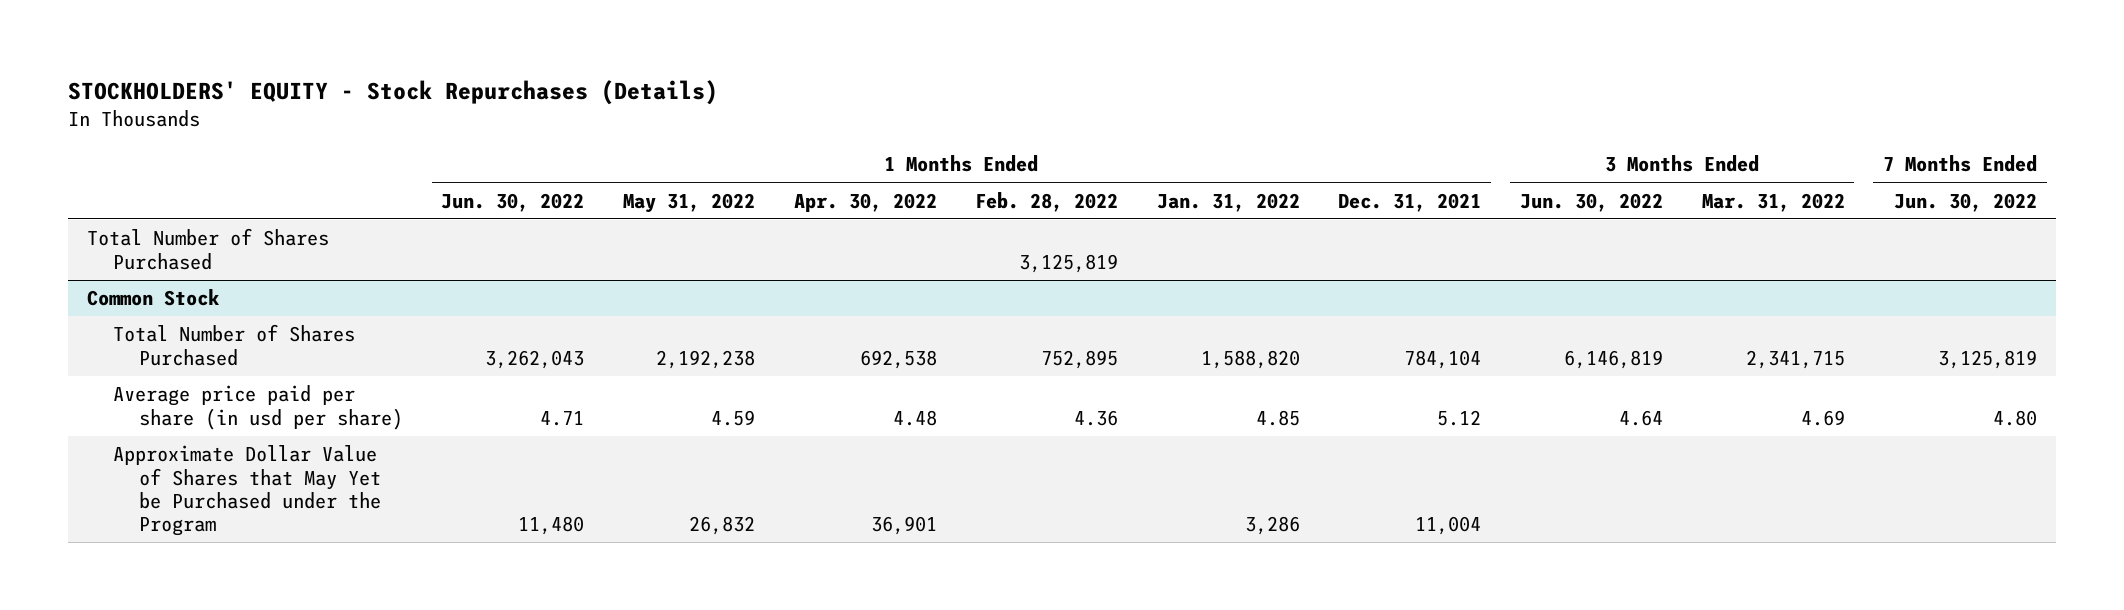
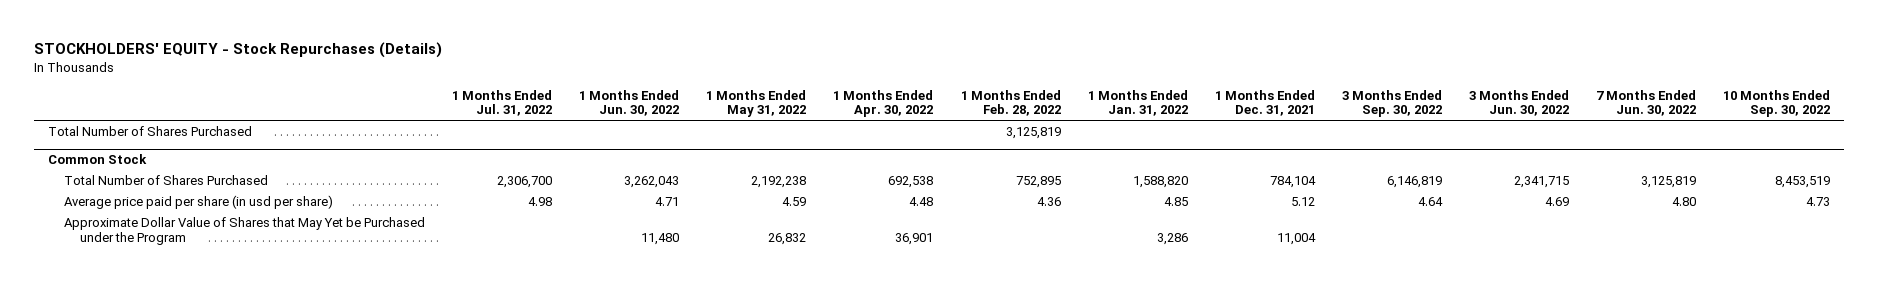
- | 1 Months Ended Jun. 30, 2022 | 1 Months Ended May 31, 2022 | 1 Months Ended Apr. 30, 2022 | 1 Months Ended Feb. 28, 2022 | 1 Months Ended Jan. 31, 2022 | 1 Months Ended Dec. 31, 2021 | 3 Months Ended Jun. 30, 2022 | 3 Months Ended Mar. 31, 2022 | 7 Months Ended Jun. 30, 2022
+ | 1 Months Ended Jul. 31, 2022 | 1 Months Ended Jun. 30, 2022 | 1 Months Ended May 31, 2022 | 1 Months Ended Apr. 30, 2022 | 1 Months Ended Feb. 28, 2022 | 1 Months Ended Jan. 31, 2022 | 1 Months Ended Dec. 31, 2021 | 3 Months Ended Sep. 30, 2022 | 3 Months Ended Jun. 30, 2022 | 7 Months Ended Jun. 30, 2022 | 10 Months Ended Sep. 30, 2022
@ Common Stock
- Total Number of Shares Purchased | 3,262,043 | 2,192,238 | 692,538 | 752,895 | 1,588,820 | 784,104 | 6,146,819 | 2,341,715 | 3,125,819
- Average price paid per share (in usd per share) | 4.71 | 4.59 | 4.48 | 4.36 | 4.85 | 5.12 | 4.64 | 4.69 | 4.80
+ Total Number of Shares Purchased | 2,306,700 | 3,262,043 | 2,192,238 | 692,538 | 752,895 | 1,588,820 | 784,104 | 6,146,819 | 2,341,715 | 3,125,819 | 8,453,519
+ Average price paid per share (in usd per share) | 4.98 | 4.71 | 4.59 | 4.48 | 4.36 | 4.85 | 5.12 | 4.64 | 4.69 | 4.80 | 4.73

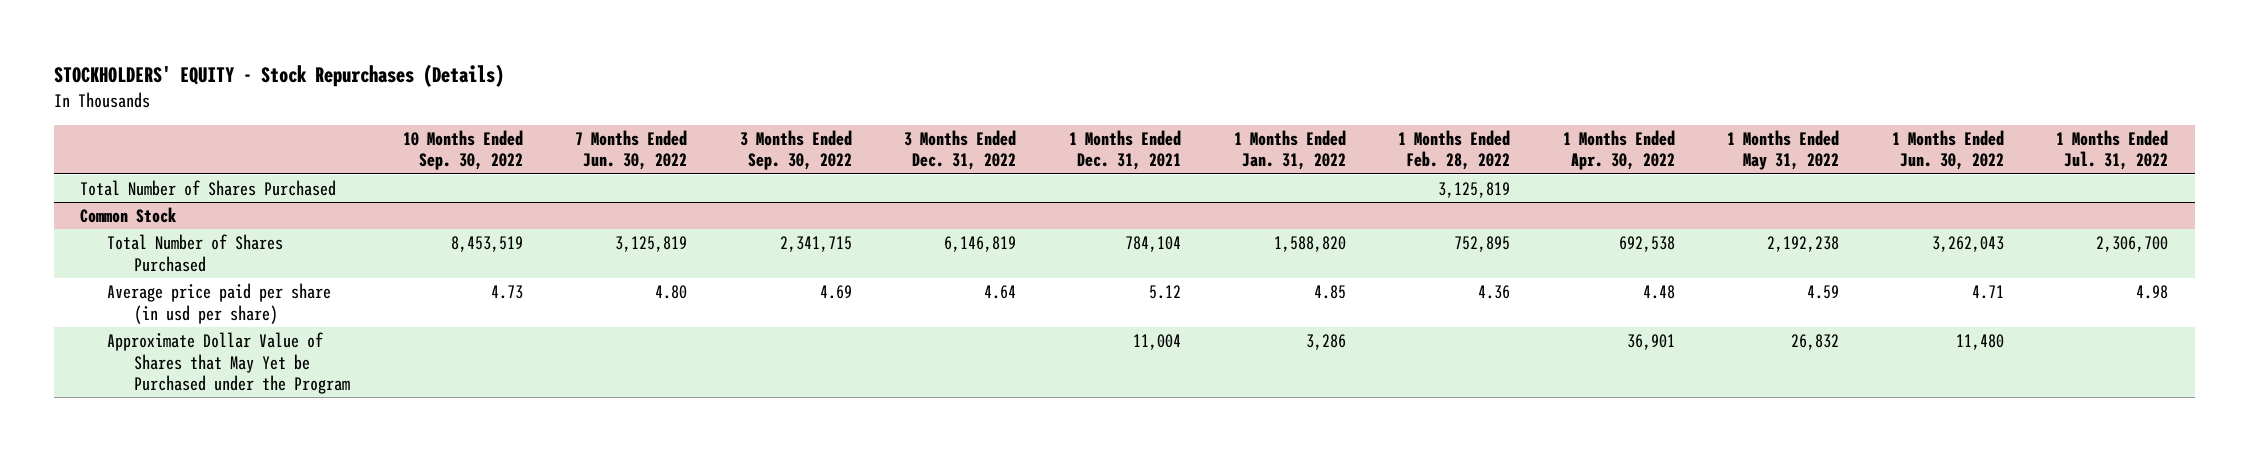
- | 1 Months Ended Jul. 31, 2022 | 1 Months Ended Jun. 30, 2022 | 1 Months Ended May 31, 2022 | 1 Months Ended Apr. 30, 2022 | 1 Months Ended Feb. 28, 2022 | 1 Months Ended Jan. 31, 2022 | 1 Months Ended Dec. 31, 2021 | 3 Months Ended Sep. 30, 2022 | 3 Months Ended Jun. 30, 2022 | 7 Months Ended Jun. 30, 2022 | 10 Months Ended Sep. 30, 2022
+ | 10 Months Ended Sep. 30, 2022 | 7 Months Ended Jun. 30, 2022 | 3 Months Ended Sep. 30, 2022 | 3 Months Ended Dec. 31, 2022 | 1 Months Ended Dec. 31, 2021 | 1 Months Ended Jan. 31, 2022 | 1 Months Ended Feb. 28, 2022 | 1 Months Ended Apr. 30, 2022 | 1 Months Ended May 31, 2022 | 1 Months Ended Jun. 30, 2022 | 1 Months Ended Jul. 31, 2022
@ Common Stock
- Total Number of Shares Purchased | 2,306,700 | 3,262,043 | 2,192,238 | 692,538 | 752,895 | 1,588,820 | 784,104 | 6,146,819 | 2,341,715 | 3,125,819 | 8,453,519
- Average price paid per share (in usd per share) | 4.98 | 4.71 | 4.59 | 4.48 | 4.36 | 4.85 | 5.12 | 4.64 | 4.69 | 4.80 | 4.73
+ Total Number of Shares Purchased | 8,453,519 | 3,125,819 | 2,341,715 | 6,146,819 | 784,104 | 1,588,820 | 752,895 | 692,538 | 2,192,238 | 3,262,043 | 2,306,700
+ Average price paid per share (in usd per share) | 4.73 | 4.80 | 4.69 | 4.64 | 5.12 | 4.85 | 4.36 | 4.48 | 4.59 | 4.71 | 4.98

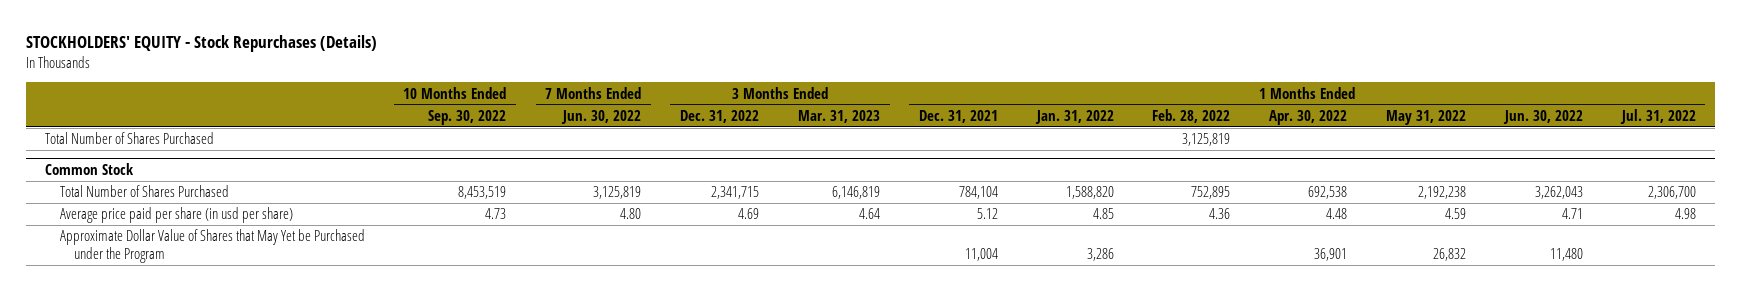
- | 10 Months Ended Sep. 30, 2022 | 7 Months Ended Jun. 30, 2022 | 3 Months Ended Sep. 30, 2022 | 3 Months Ended Dec. 31, 2022 | 1 Months Ended Dec. 31, 2021 | 1 Months Ended Jan. 31, 2022 | 1 Months Ended Feb. 28, 2022 | 1 Months Ended Apr. 30, 2022 | 1 Months Ended May 31, 2022 | 1 Months Ended Jun. 30, 2022 | 1 Months Ended Jul. 31, 2022
+ | 10 Months Ended Sep. 30, 2022 | 7 Months Ended Jun. 30, 2022 | 3 Months Ended Dec. 31, 2022 | 3 Months Ended Mar. 31, 2023 | 1 Months Ended Dec. 31, 2021 | 1 Months Ended Jan. 31, 2022 | 1 Months Ended Feb. 28, 2022 | 1 Months Ended Apr. 30, 2022 | 1 Months Ended May 31, 2022 | 1 Months Ended Jun. 30, 2022 | 1 Months Ended Jul. 31, 2022
@ Common Stock
- Total Number of Shares Purchased | 8,453,519 | 3,125,819 | 2,341,715 | 6,146,819 | 784,104 | 1,588,820 | 752,895 | 692,538 | 2,192,238 | 3,262,043 | 2,306,700
- Average price paid per share (in usd per share) | 4.73 | 4.80 | 4.69 | 4.64 | 5.12 | 4.85 | 4.36 | 4.48 | 4.59 | 4.71 | 4.98
+ Total Number of Shares Purchased | 8,453,519 | 3,125,819 | 2,341,715 | 6,146,819 | 784,104 | 1,588,820 | 752,895 | 692,538 | 2,192,238 | 3,262,043 | 2,306,700
+ Average price paid per share (in usd per share) | 4.73 | 4.80 | 4.69 | 4.64 | 5.12 | 4.85 | 4.36 | 4.48 | 4.59 | 4.71 | 4.98

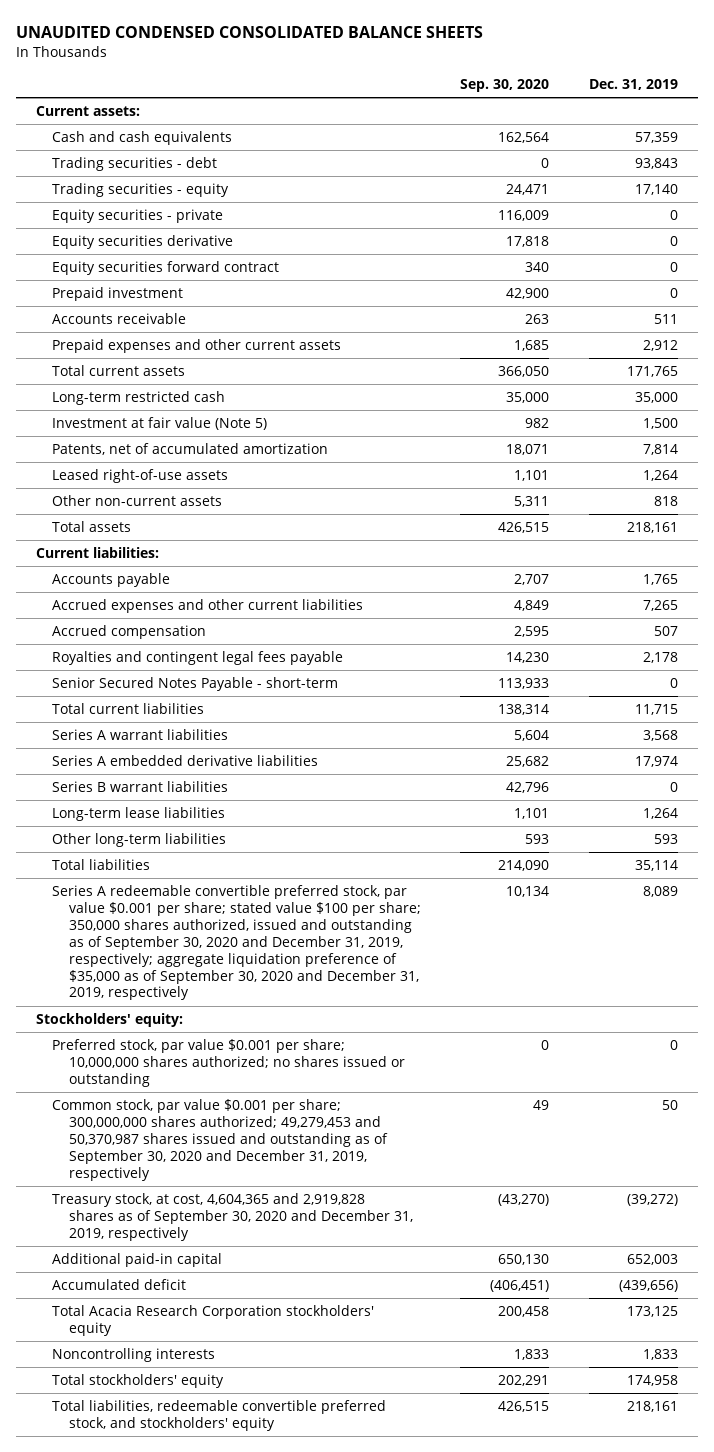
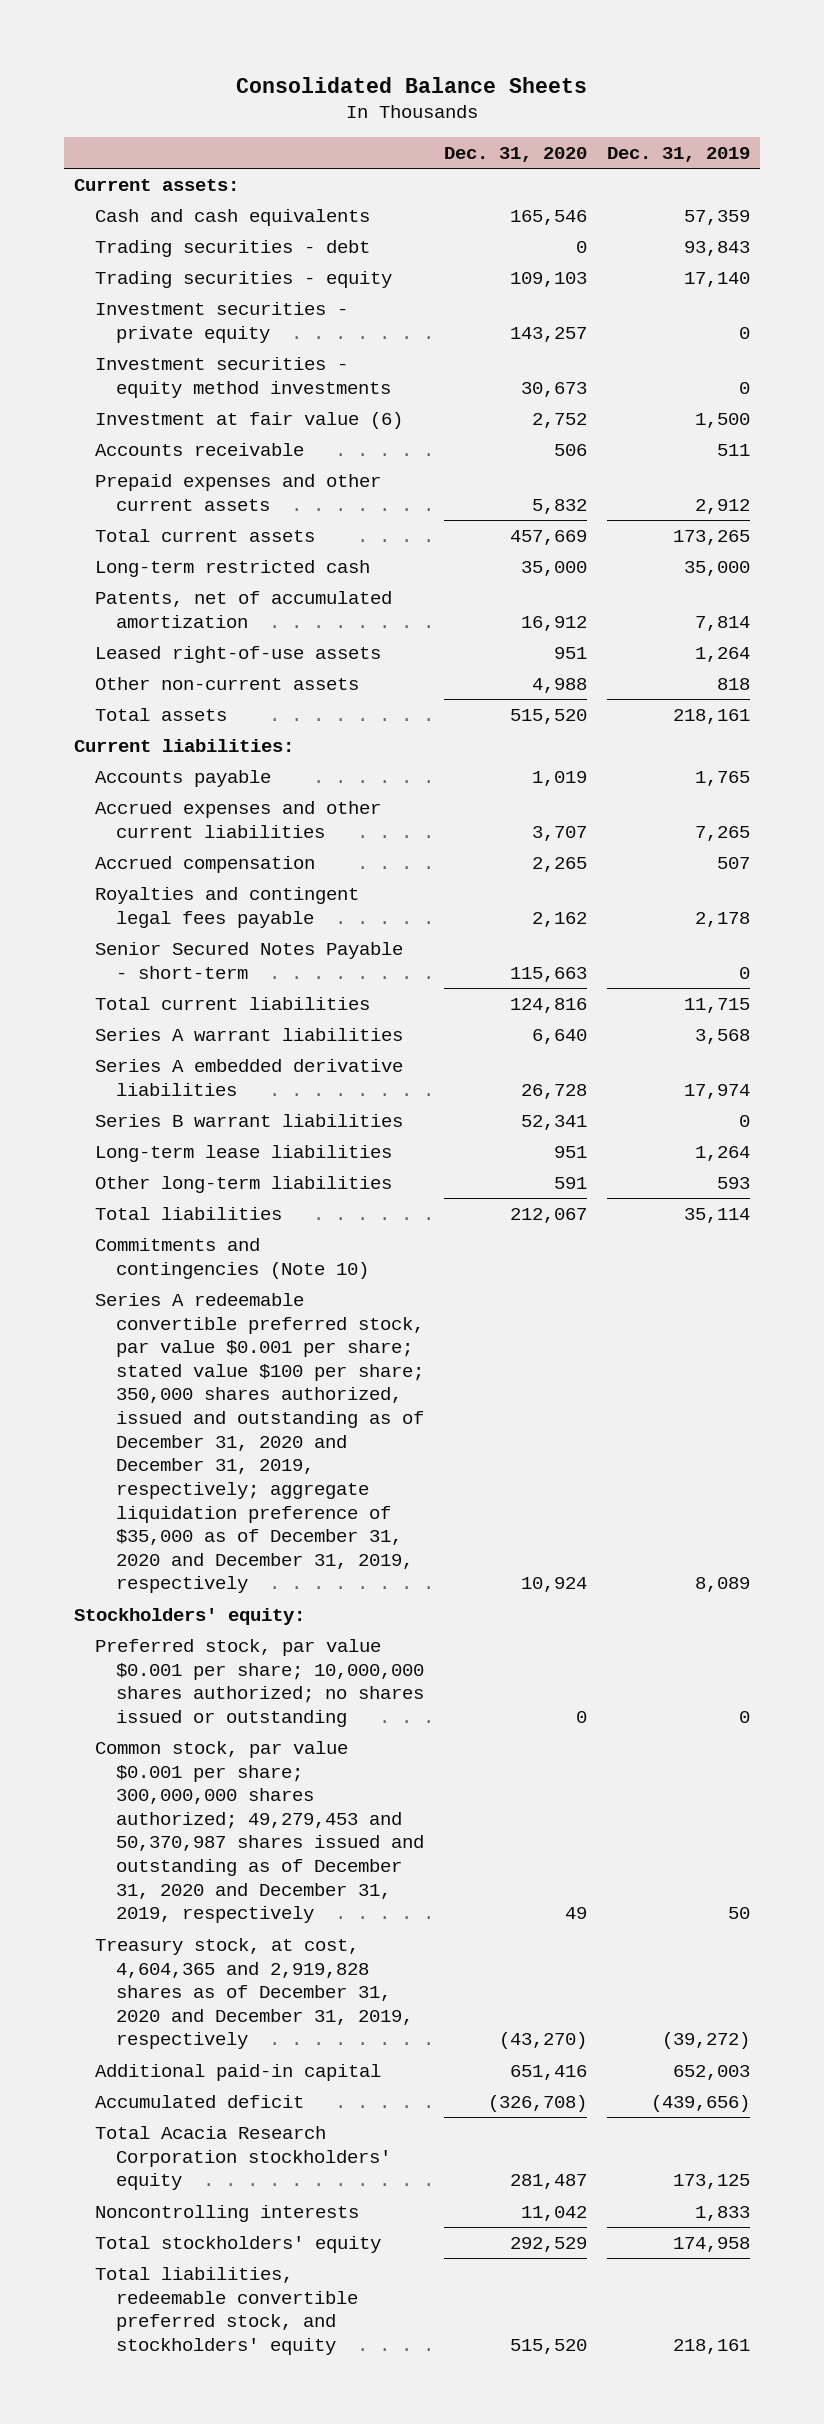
- UNAUDITED CONDENSED CONSOLIDATED BALANCE SHEETS
+ Consolidated Balance Sheets
- | Sep. 30, 2020 | Dec. 31, 2019
+ | Dec. 31, 2020 | Dec. 31, 2019
- Equity securities - private | 116,009 | 0
- Equity securities derivative | 17,818 | 0
- Equity securities forward contract | 340 | 0
- Prepaid investment | 42,900 | 0
+ Investment securities - private equity | 143,257 | 0
+ Investment securities - equity method investments | 30,673 | 0
+ Investment at fair value (6) | 2,752 | 1,500
- Total current assets | 366,050 | 171,765
+ Total current assets | 457,669 | 173,265
- Investment at fair value (Note 5) | 982 | 1,500
- Series A redeemable convertible preferred stock, par value $0.001 per share; stated value $100 per share; 350,000 shares authorized, issued and outstanding as of September 30, 2020 and December 31, 2019, respectively; aggregate liquidation preference of $35,000 as of September 30, 2020 and December 31, 2019, respectively | 10,134 | 8,089
+ Commitments and contingencies (Note 10)
+ Series A redeemable convertible preferred stock, par value $0.001 per share; stated value $100 per share; 350,000 shares authorized, issued and outstanding as of December 31, 2020 and December 31, 2019, respectively; aggregate liquidation preference of $35,000 as of December 31, 2020 and December 31, 2019, respectively | 10,924 | 8,089
- Common stock, par value $0.001 per share; 300,000,000 shares authorized; 49,279,453 and 50,370,987 shares issued and outstanding as of September 30, 2020 and December 31, 2019, respectively | 49 | 50
- Treasury stock, at cost, 4,604,365 and 2,919,828 shares as of September 30, 2020 and December 31, 2019, respectively | (43,270) | (39,272)
+ Common stock, par value $0.001 per share; 300,000,000 shares authorized; 49,279,453 and 50,370,987 shares issued and outstanding as of December 31, 2020 and December 31, 2019, respectively | 49 | 50
+ Treasury stock, at cost, 4,604,365 and 2,919,828 shares as of December 31, 2020 and December 31, 2019, respectively | (43,270) | (39,272)

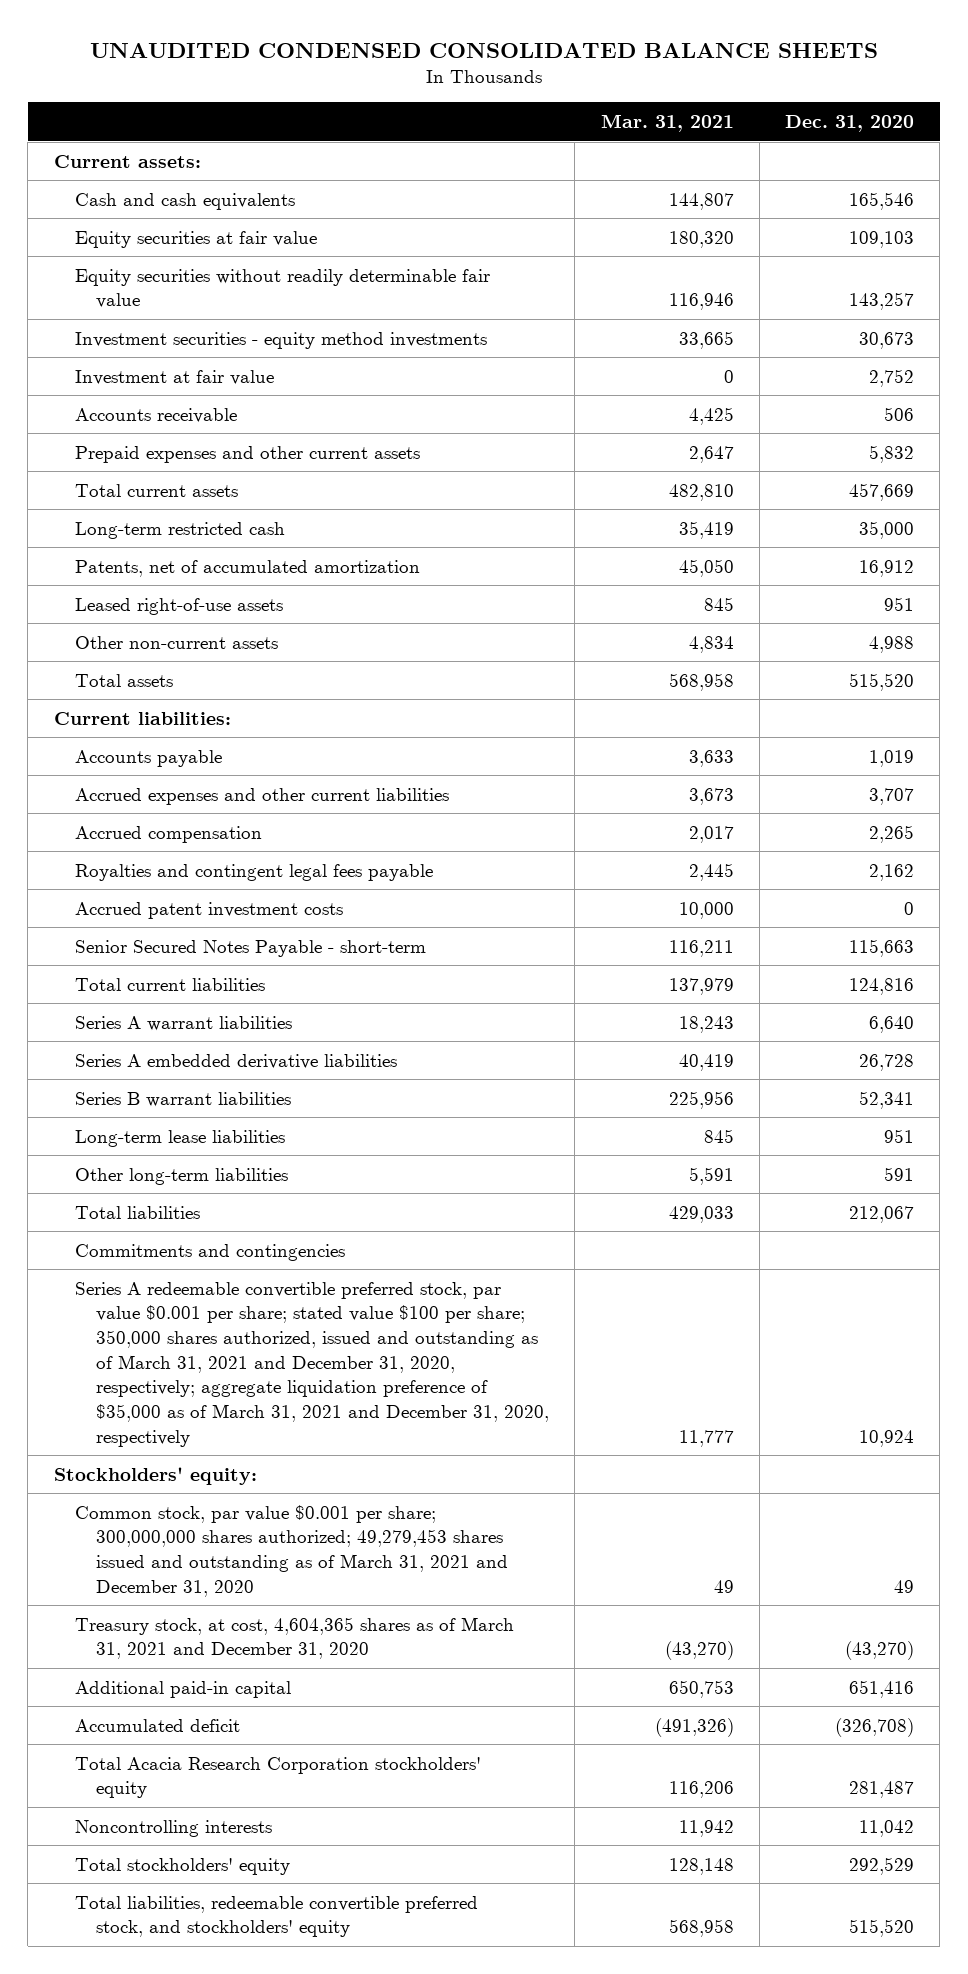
- Consolidated Balance Sheets
+ UNAUDITED CONDENSED CONSOLIDATED BALANCE SHEETS
- | Dec. 31, 2020 | Dec. 31, 2019
+ | Mar. 31, 2021 | Dec. 31, 2020
- Trading securities - debt | 0 | 93,843
- Trading securities - equity | 109,103 | 17,140
- Investment securities - private equity | 143,257 | 0
+ Equity securities at fair value | 180,320 | 109,103
+ Equity securities without readily determinable fair value | 116,946 | 143,257
- Investment at fair value (6) | 2,752 | 1,500
+ Investment at fair value | 0 | 2,752
+ Accrued patent investment costs | 10,000 | 0
- Commitments and contingencies (Note 10)
- Series A redeemable convertible preferred stock, par value $0.001 per share; stated value $100 per share; 350,000 shares authorized, issued and outstanding as of December 31, 2020 and December 31, 2019, respectively; aggregate liquidation preference of $35,000 as of December 31, 2020 and December 31, 2019, respectively | 10,924 | 8,089
+ Commitments and contingencies
+ Series A redeemable convertible preferred stock, par value $0.001 per share; stated value $100 per share; 350,000 shares authorized, issued and outstanding as of March 31, 2021 and December 31, 2020, respectively; aggregate liquidation preference of $35,000 as of March 31, 2021 and December 31, 2020, respectively | 11,777 | 10,924
- Preferred stock, par value $0.001 per share; 10,000,000 shares authorized; no shares issued or outstanding | 0 | 0
- Common stock, par value $0.001 per share; 300,000,000 shares authorized; 49,279,453 and 50,370,987 shares issued and outstanding as of December 31, 2020 and December 31, 2019, respectively | 49 | 50
- Treasury stock, at cost, 4,604,365 and 2,919,828 shares as of December 31, 2020 and December 31, 2019, respectively | (43,270) | (39,272)
+ Common stock, par value $0.001 per share; 300,000,000 shares authorized; 49,279,453 shares issued and outstanding as of March 31, 2021 and December 31, 2020 | 49 | 49
+ Treasury stock, at cost, 4,604,365 shares as of March 31, 2021 and December 31, 2020 | (43,270) | (43,270)

